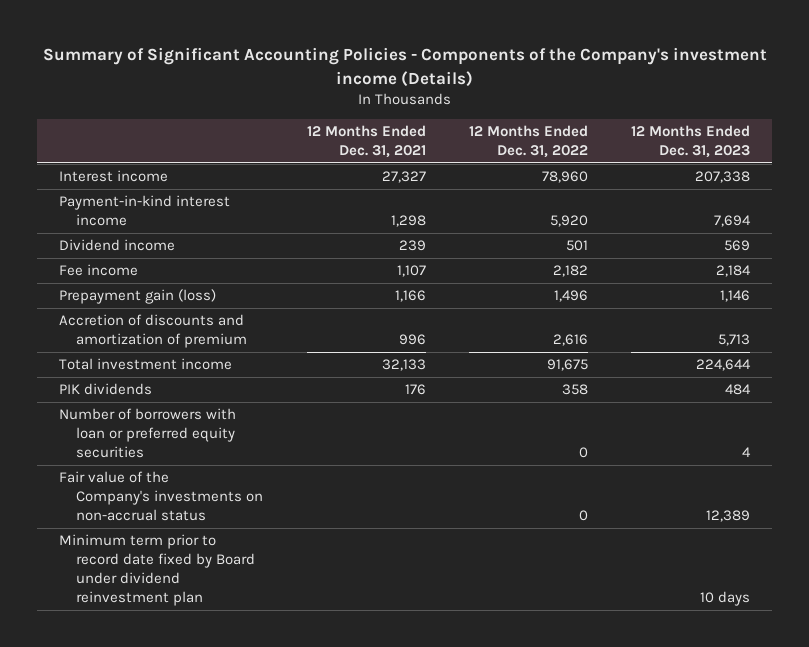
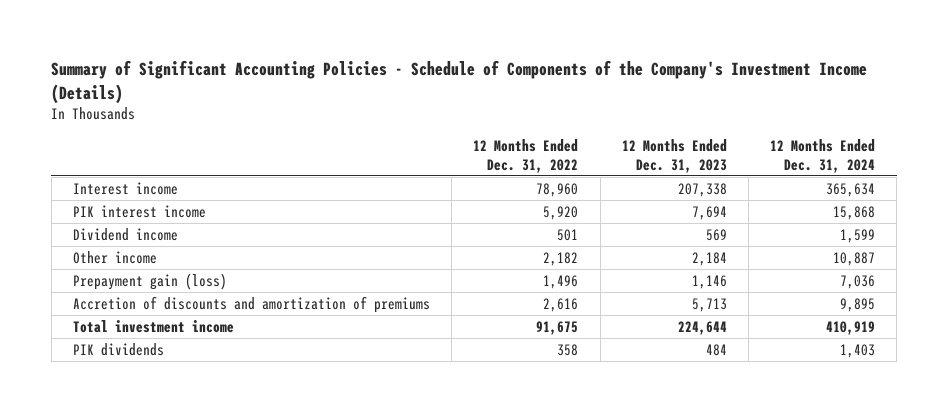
- Summary of Significant Accounting Policies - Components of the Company's investment income (Details)
+ Summary of Significant Accounting Policies - Schedule of Components of the Company's Investment Income (Details)
- | 12 Months Ended Dec. 31, 2021 | 12 Months Ended Dec. 31, 2022 | 12 Months Ended Dec. 31, 2023
+ | 12 Months Ended Dec. 31, 2022 | 12 Months Ended Dec. 31, 2023 | 12 Months Ended Dec. 31, 2024
- Payment-in-kind interest income | 1,298 | 5,920 | 7,694
+ PIK interest income | 5,920 | 7,694 | 15,868
- Fee income | 1,107 | 2,182 | 2,184
+ Other income | 2,182 | 2,184 | 10,887
- Accretion of discounts and amortization of premium | 996 | 2,616 | 5,713
+ Accretion of discounts and amortization of premiums | 2,616 | 5,713 | 9,895
- Number of borrowers with loan or preferred equity securities | | 0 | 4
- Fair value of the Company's investments on non-accrual status | | 0 | 12,389
- Minimum term prior to record date fixed by Board under dividend reinvestment plan | | | 10 days

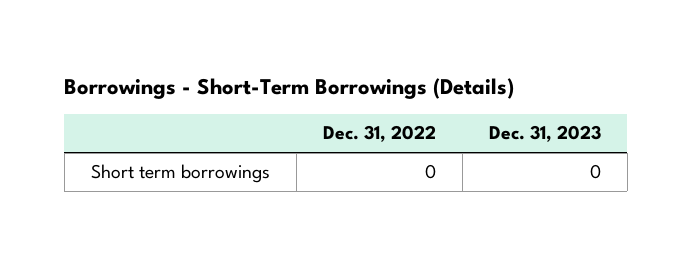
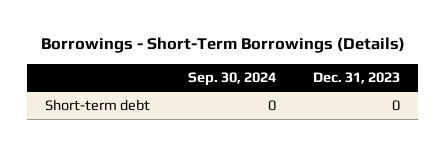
- | Dec. 31, 2022 | Dec. 31, 2023
+ | Sep. 30, 2024 | Dec. 31, 2023
- Short term borrowings | 0 | 0
+ Short-term debt | 0 | 0

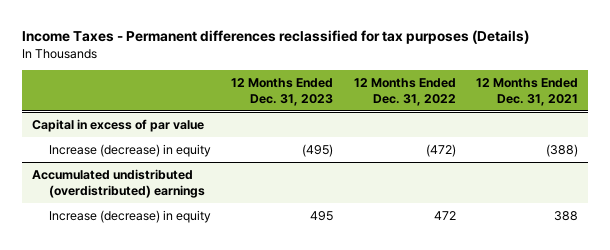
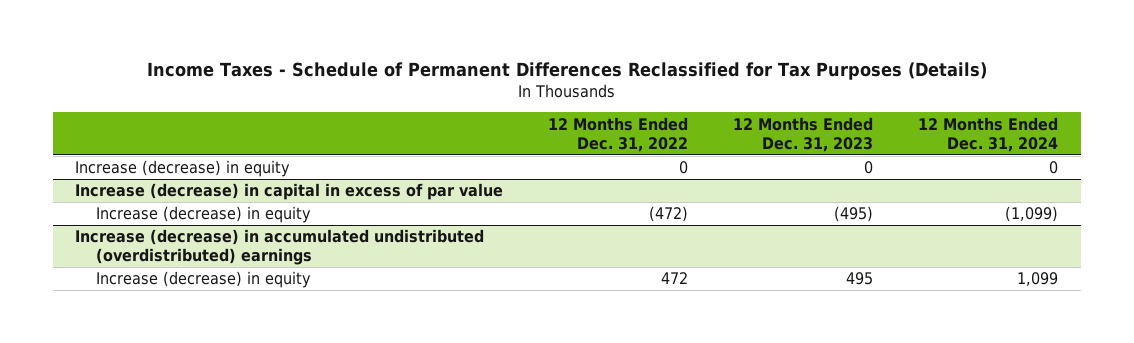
- Income Taxes - Permanent differences reclassified for tax purposes (Details)
+ Income Taxes - Schedule of Permanent Differences Reclassified for Tax Purposes (Details)
- | 12 Months Ended Dec. 31, 2023 | 12 Months Ended Dec. 31, 2022 | 12 Months Ended Dec. 31, 2021
+ | 12 Months Ended Dec. 31, 2022 | 12 Months Ended Dec. 31, 2023 | 12 Months Ended Dec. 31, 2024
- Capital in excess of par value
+ Increase (decrease) in equity | 0 | 0 | 0
+ Increase (decrease) in capital in excess of par value
- Accumulated undistributed (overdistributed) earnings
+ Increase (decrease) in accumulated undistributed (overdistributed) earnings

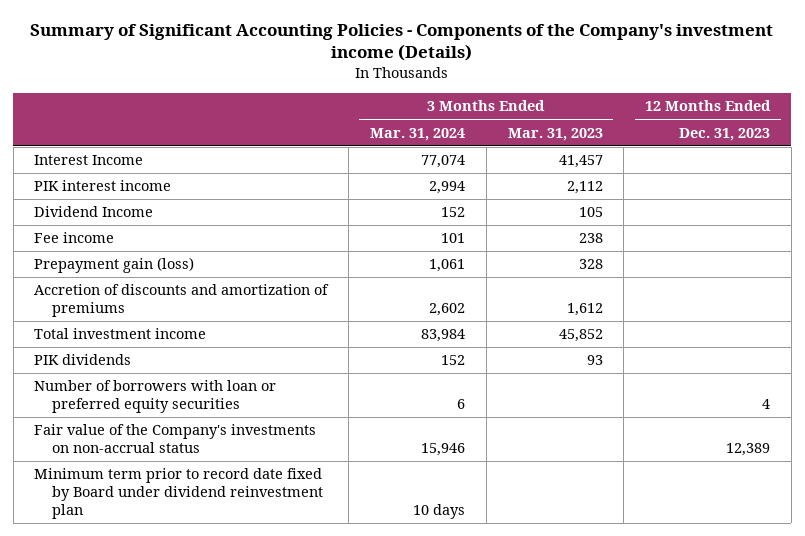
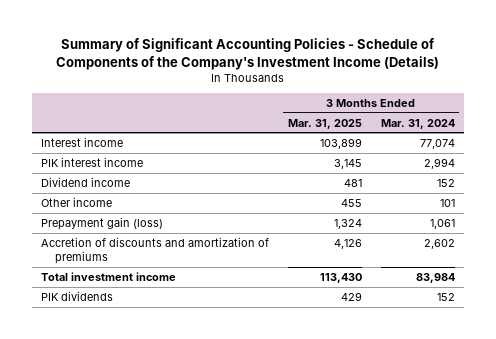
- Summary of Significant Accounting Policies - Components of the Company's investment income (Details)
+ Summary of Significant Accounting Policies - Schedule of Components of the Company's Investment Income (Details)
- | 3 Months Ended Mar. 31, 2024 | 3 Months Ended Mar. 31, 2023 | 12 Months Ended Dec. 31, 2023
+ | 3 Months Ended Mar. 31, 2025 | 3 Months Ended Mar. 31, 2024
- Interest Income | 77,074 | 41,457 |
+ Interest income | 103,899 | 77,074
- Dividend Income | 152 | 105 |
- Fee income | 101 | 238 |
+ Dividend income | 481 | 152
+ Other income | 455 | 101
- Number of borrowers with loan or preferred equity securities | 6 | | 4
- Fair value of the Company's investments on non-accrual status | 15,946 | | 12,389
- Minimum term prior to record date fixed by Board under dividend reinvestment plan | 10 days | |

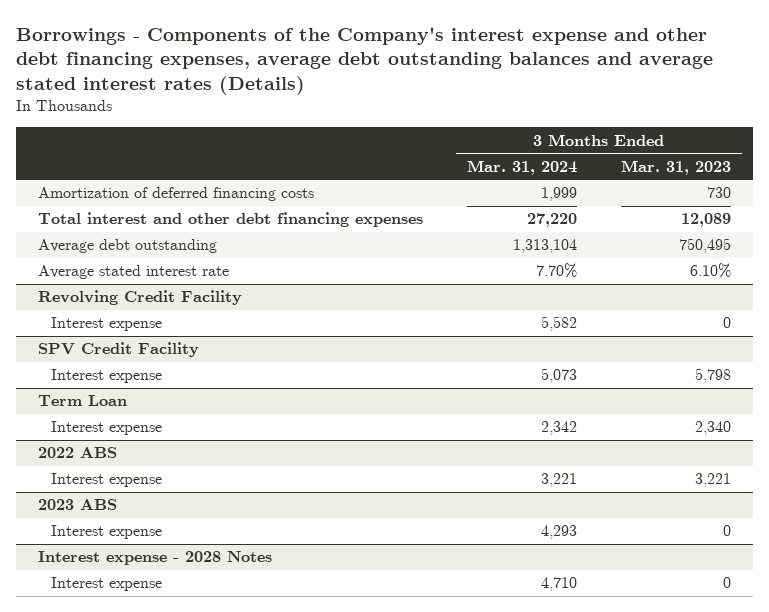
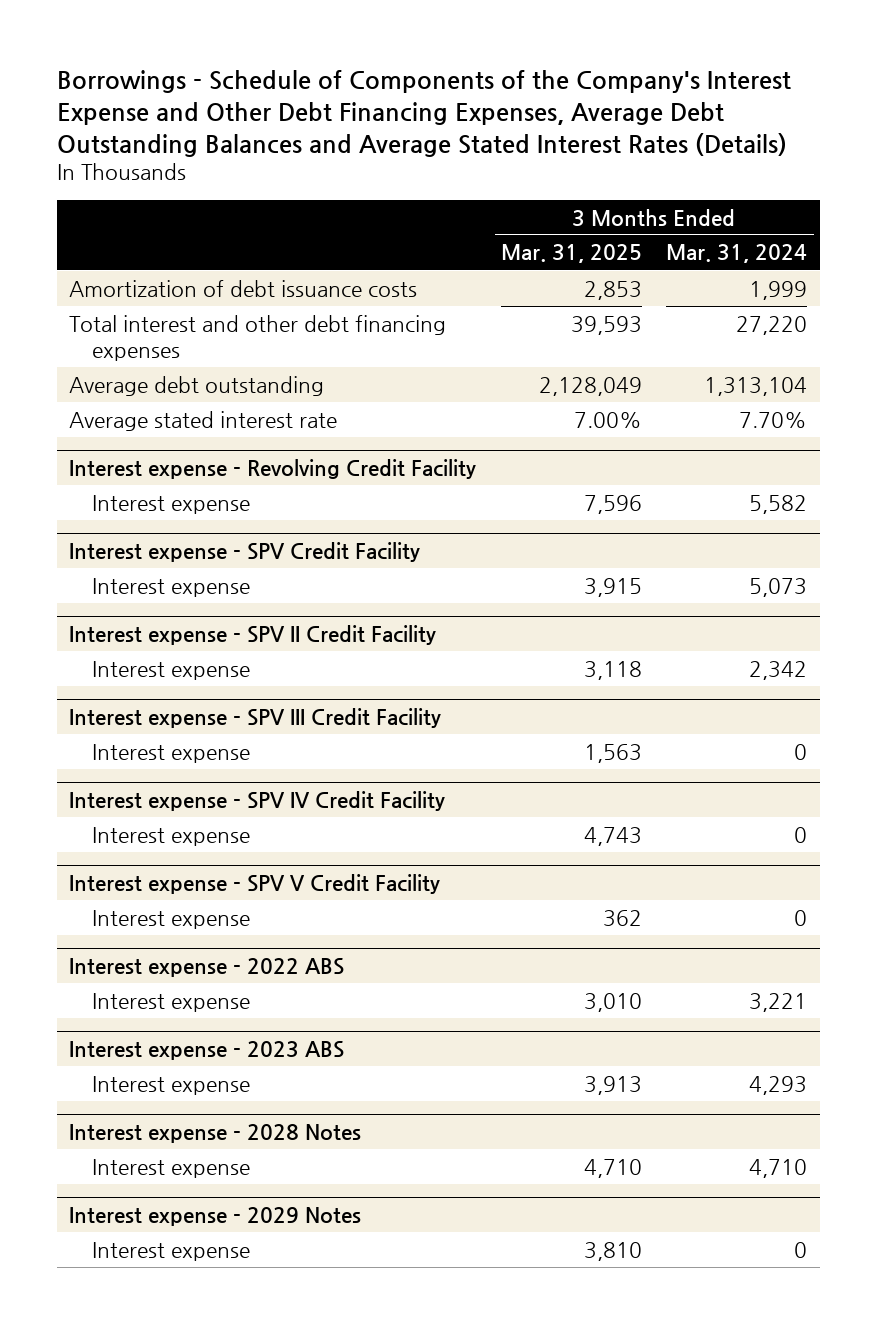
- Borrowings - Components of the Company's interest expense and other debt financing expenses, average debt outstanding balances and average stated interest rates (Details)
+ Borrowings - Schedule of Components of the Company's Interest Expense and Other Debt Financing Expenses, Average Debt Outstanding Balances and Average Stated Interest Rates (Details)
- | 3 Months Ended Mar. 31, 2024 | 3 Months Ended Mar. 31, 2023
+ | 3 Months Ended Mar. 31, 2025 | 3 Months Ended Mar. 31, 2024
- Amortization of deferred financing costs | 1,999 | 730
+ Amortization of debt issuance costs | 2,853 | 1,999
- Revolving Credit Facility
+ Interest expense - Revolving Credit Facility
- SPV Credit Facility
+ Interest expense - SPV Credit Facility
- Term Loan
+ Interest expense - SPV II Credit Facility
- 2022 ABS
+ Interest expense - SPV III Credit Facility
+ Interest expense | 1,563 | 0
+ Interest expense - SPV IV Credit Facility
+ Interest expense | 4,743 | 0
+ Interest expense - SPV V Credit Facility
+ Interest expense | 362 | 0
+ Interest expense - 2022 ABS
- 2023 ABS
+ Interest expense - 2023 ABS
+ Interest expense - 2029 Notes
+ Interest expense | 3,810 | 0

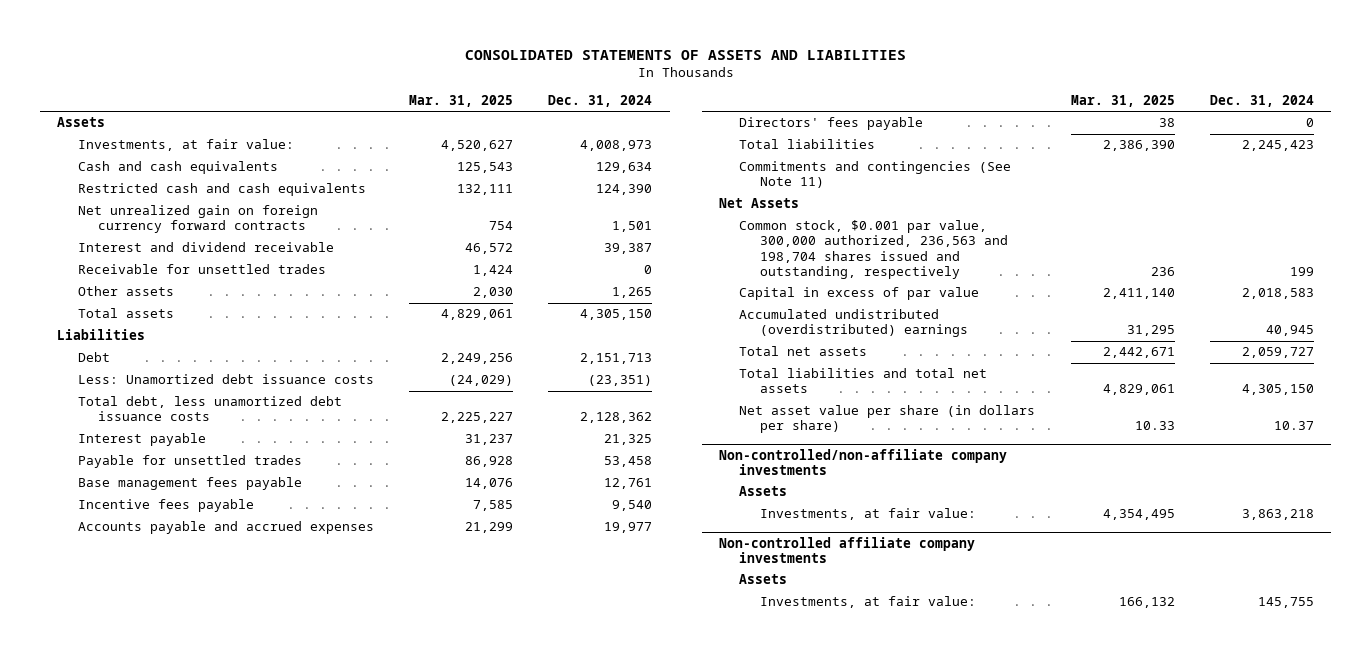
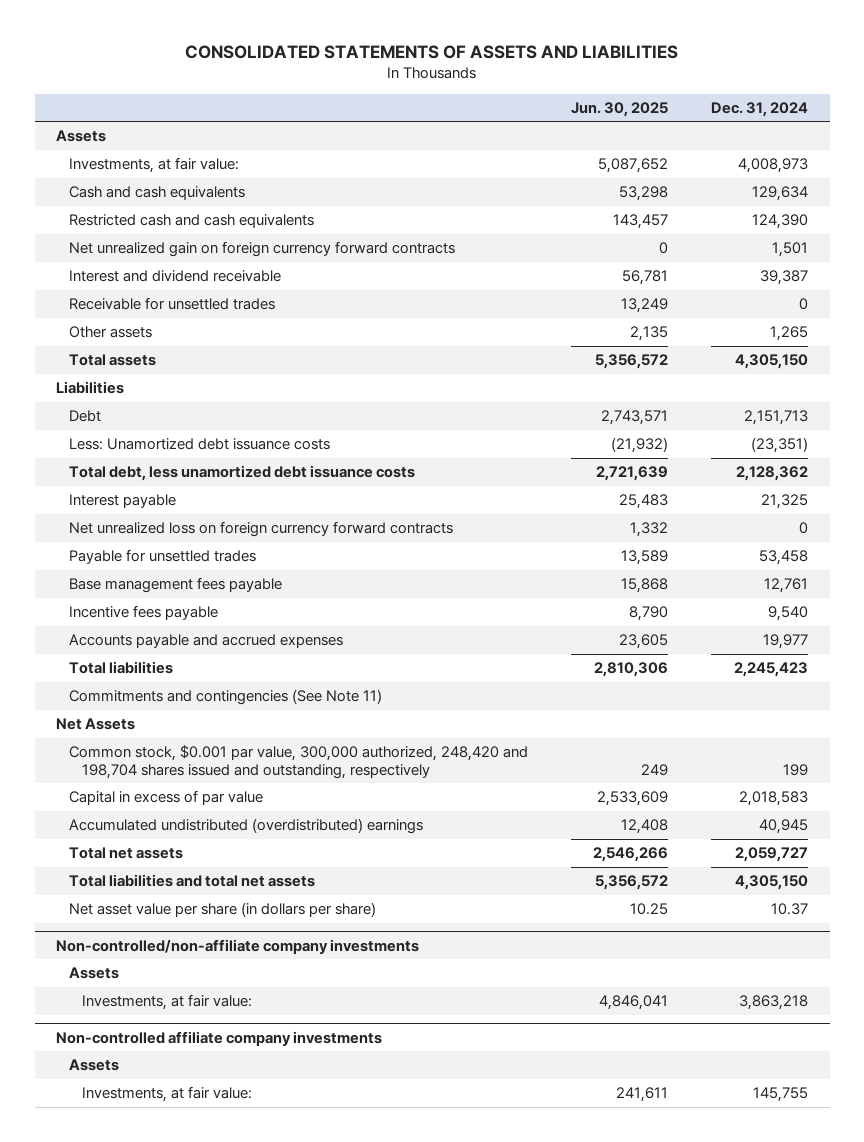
- | Mar. 31, 2025 | Dec. 31, 2024
+ | Jun. 30, 2025 | Dec. 31, 2024
+ Net unrealized loss on foreign currency forward contracts | 1,332 | 0
- Directors' fees payable | 38 | 0
- Common stock, $0.001 par value, 300,000 authorized, 236,563 and 198,704 shares issued and outstanding, respectively | 236 | 199
+ Common stock, $0.001 par value, 300,000 authorized, 248,420 and 198,704 shares issued and outstanding, respectively | 249 | 199

